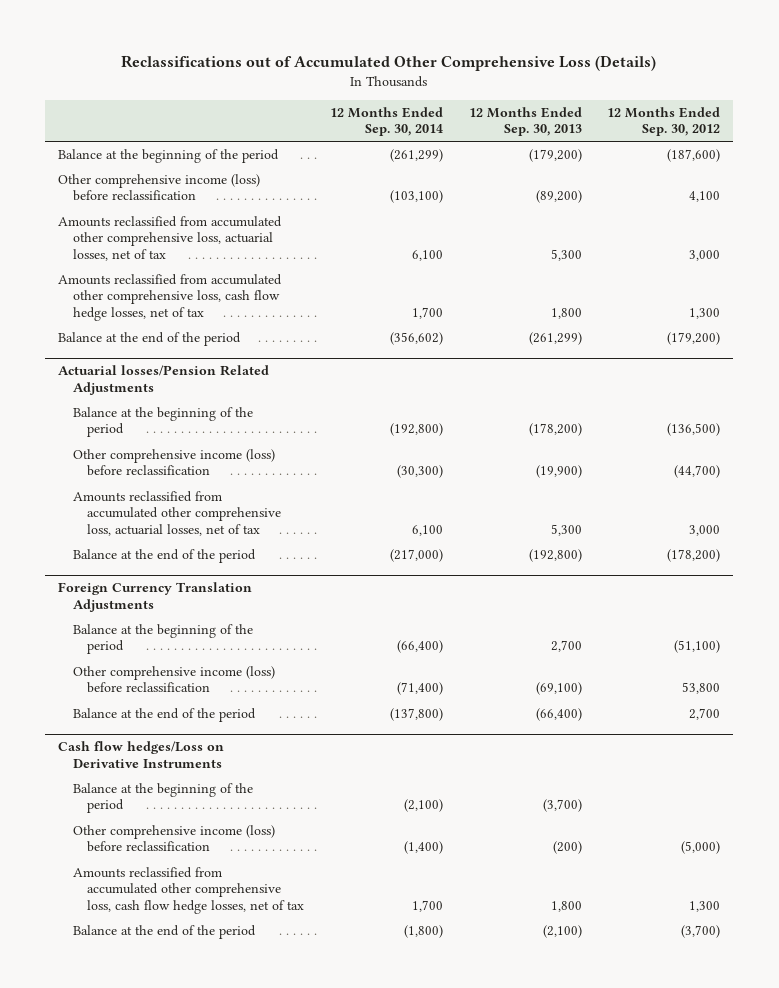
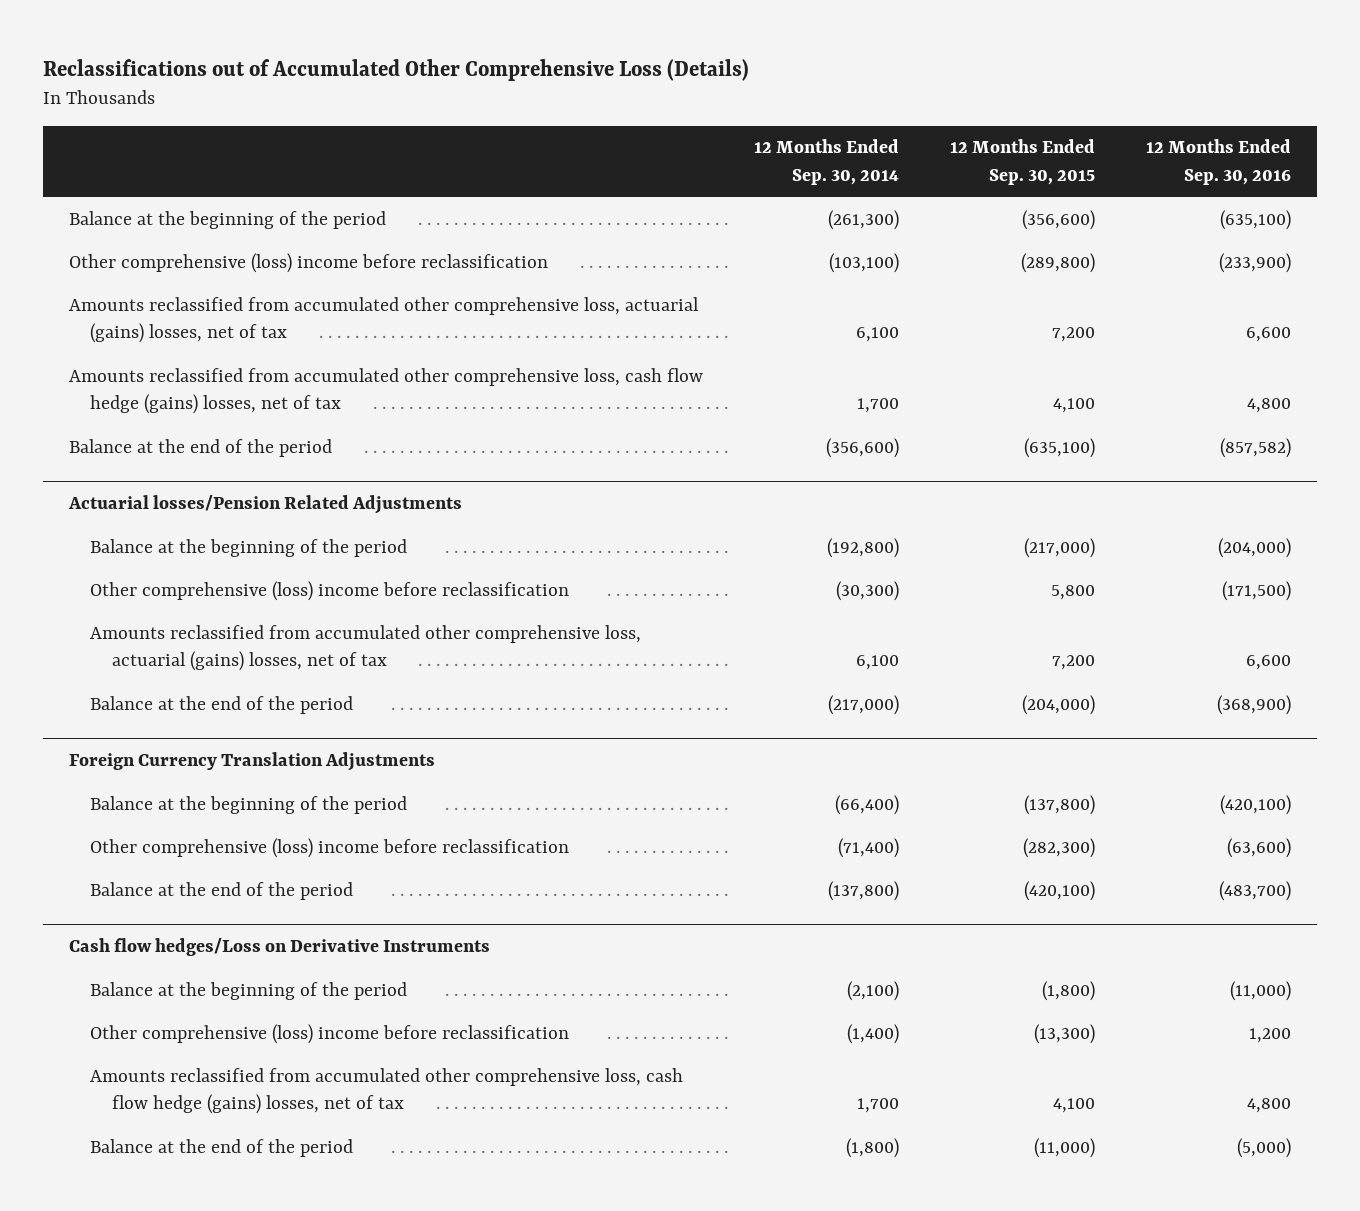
- | 12 Months Ended Sep. 30, 2014 | 12 Months Ended Sep. 30, 2013 | 12 Months Ended Sep. 30, 2012
+ | 12 Months Ended Sep. 30, 2014 | 12 Months Ended Sep. 30, 2015 | 12 Months Ended Sep. 30, 2016
- Balance at the beginning of the period | (261,299) | (179,200) | (187,600)
- Other comprehensive income (loss) before reclassification | (103,100) | (89,200) | 4,100
- Amounts reclassified from accumulated other comprehensive loss, actuarial losses, net of tax | 6,100 | 5,300 | 3,000
- Amounts reclassified from accumulated other comprehensive loss, cash flow hedge losses, net of tax | 1,700 | 1,800 | 1,300
- Balance at the end of the period | (356,602) | (261,299) | (179,200)
+ Balance at the beginning of the period | (261,300) | (356,600) | (635,100)
+ Other comprehensive (loss) income before reclassification | (103,100) | (289,800) | (233,900)
+ Amounts reclassified from accumulated other comprehensive loss, actuarial (gains) losses, net of tax | 6,100 | 7,200 | 6,600
+ Amounts reclassified from accumulated other comprehensive loss, cash flow hedge (gains) losses, net of tax | 1,700 | 4,100 | 4,800
+ Balance at the end of the period | (356,600) | (635,100) | (857,582)
@ Actuarial losses/Pension Related Adjustments
- Other comprehensive income (loss) before reclassification | (30,300) | (19,900) | (44,700)
- Amounts reclassified from accumulated other comprehensive loss, actuarial losses, net of tax | 6,100 | 5,300 | 3,000
+ Other comprehensive (loss) income before reclassification | (30,300) | 5,800 | (171,500)
+ Amounts reclassified from accumulated other comprehensive loss, actuarial (gains) losses, net of tax | 6,100 | 7,200 | 6,600
@ Foreign Currency Translation Adjustments
- Other comprehensive income (loss) before reclassification | (71,400) | (69,100) | 53,800
+ Other comprehensive (loss) income before reclassification | (71,400) | (282,300) | (63,600)
@ Cash flow hedges/Loss on Derivative Instruments
- Other comprehensive income (loss) before reclassification | (1,400) | (200) | (5,000)
- Amounts reclassified from accumulated other comprehensive loss, cash flow hedge losses, net of tax | 1,700 | 1,800 | 1,300
+ Other comprehensive (loss) income before reclassification | (1,400) | (13,300) | 1,200
+ Amounts reclassified from accumulated other comprehensive loss, cash flow hedge (gains) losses, net of tax | 1,700 | 4,100 | 4,800

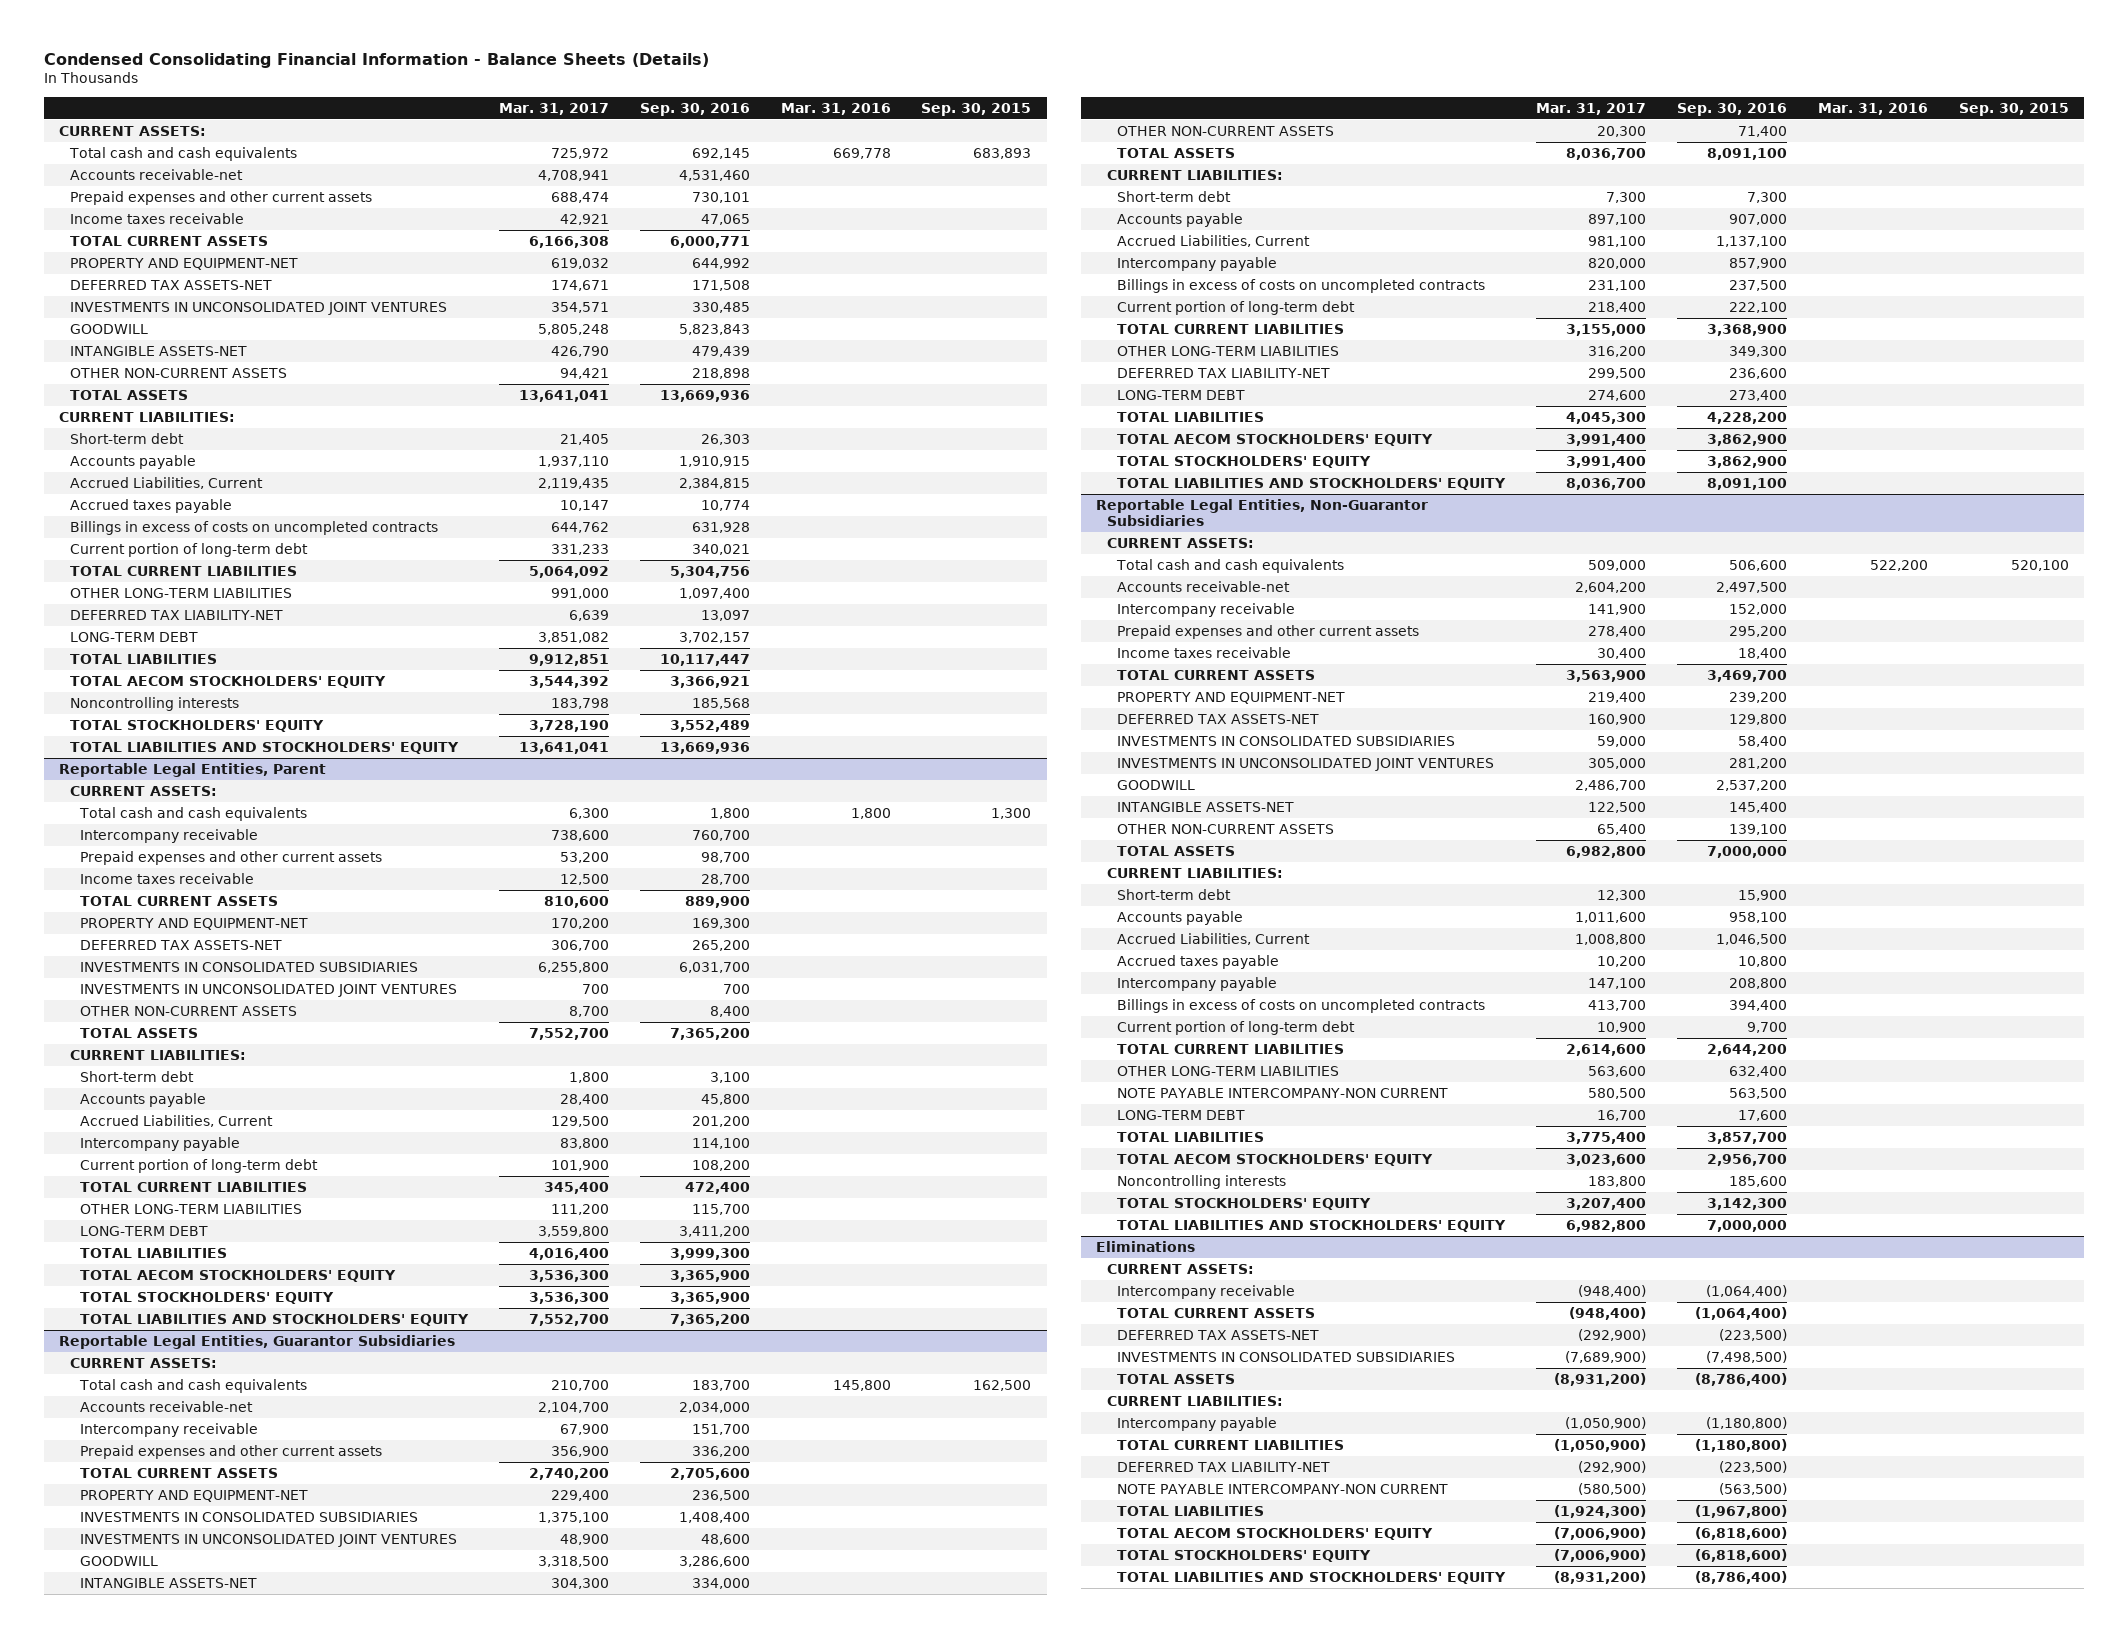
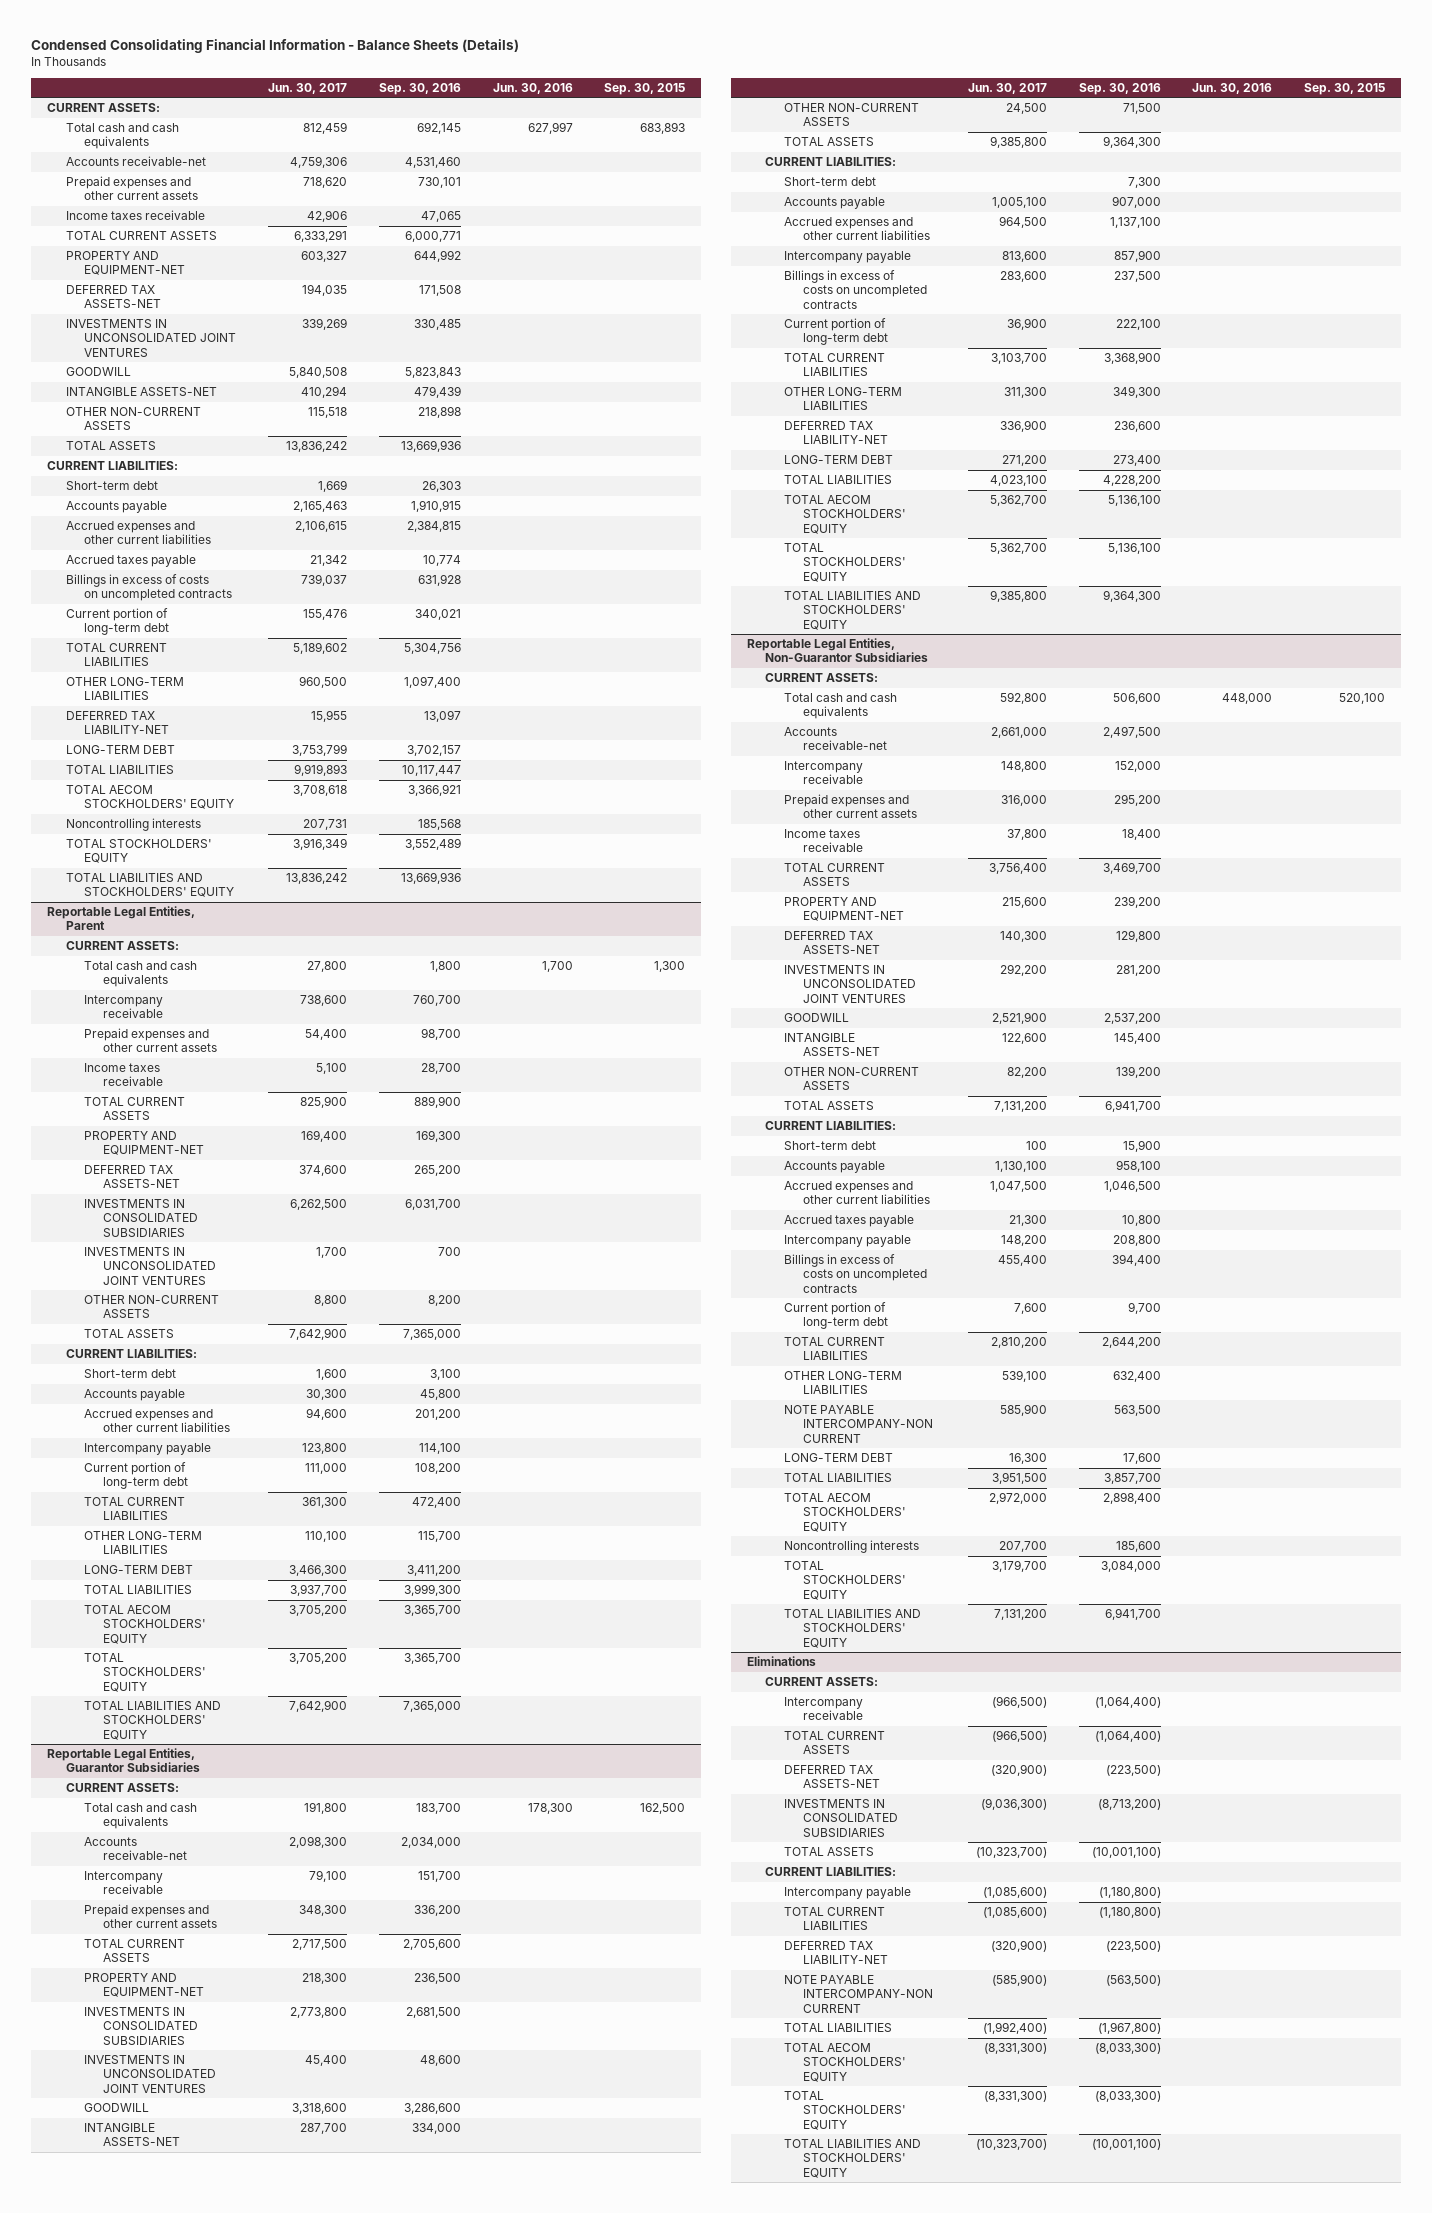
- | Mar. 31, 2017 | Sep. 30, 2016 | Mar. 31, 2016 | Sep. 30, 2015
+ | Jun. 30, 2017 | Sep. 30, 2016 | Jun. 30, 2016 | Sep. 30, 2015
- Accrued Liabilities, Current | 2,119,435 | 2,384,815 | |
+ Accrued expenses and other current liabilities | 2,106,615 | 2,384,815 | |
@ Reportable Legal Entities, Parent
- OTHER NON-CURRENT ASSETS | 8,700 | 8,400 | |
- TOTAL ASSETS | 7,552,700 | 7,365,200 | |
+ OTHER NON-CURRENT ASSETS | 8,800 | 8,200 | |
+ TOTAL ASSETS | 7,642,900 | 7,365,000 | |
- Accrued Liabilities, Current | 129,500 | 201,200 | |
+ Accrued expenses and other current liabilities | 94,600 | 201,200 | |
- TOTAL AECOM STOCKHOLDERS' EQUITY | 3,536,300 | 3,365,900 | |
- TOTAL STOCKHOLDERS' EQUITY | 3,536,300 | 3,365,900 | |
- TOTAL LIABILITIES AND STOCKHOLDERS' EQUITY | 7,552,700 | 7,365,200 | |
+ TOTAL AECOM STOCKHOLDERS' EQUITY | 3,705,200 | 3,365,700 | |
+ TOTAL STOCKHOLDERS' EQUITY | 3,705,200 | 3,365,700 | |
+ TOTAL LIABILITIES AND STOCKHOLDERS' EQUITY | 7,642,900 | 7,365,000 | |
@ Reportable Legal Entities, Guarantor Subsidiaries
- INVESTMENTS IN CONSOLIDATED SUBSIDIARIES | 1,375,100 | 1,408,400 | |
+ INVESTMENTS IN CONSOLIDATED SUBSIDIARIES | 2,773,800 | 2,681,500 | |
- OTHER NON-CURRENT ASSETS | 20,300 | 71,400 | |
- TOTAL ASSETS | 8,036,700 | 8,091,100 | |
+ OTHER NON-CURRENT ASSETS | 24,500 | 71,500 | |
+ TOTAL ASSETS | 9,385,800 | 9,364,300 | |
- Accrued Liabilities, Current | 981,100 | 1,137,100 | |
+ Accrued expenses and other current liabilities | 964,500 | 1,137,100 | |
- TOTAL AECOM STOCKHOLDERS' EQUITY | 3,991,400 | 3,862,900 | |
- TOTAL STOCKHOLDERS' EQUITY | 3,991,400 | 3,862,900 | |
- TOTAL LIABILITIES AND STOCKHOLDERS' EQUITY | 8,036,700 | 8,091,100 | |
+ TOTAL AECOM STOCKHOLDERS' EQUITY | 5,362,700 | 5,136,100 | |
+ TOTAL STOCKHOLDERS' EQUITY | 5,362,700 | 5,136,100 | |
+ TOTAL LIABILITIES AND STOCKHOLDERS' EQUITY | 9,385,800 | 9,364,300 | |
@ Reportable Legal Entities, Non-Guarantor Subsidiaries
- INVESTMENTS IN CONSOLIDATED SUBSIDIARIES | 59,000 | 58,400 | |
- OTHER NON-CURRENT ASSETS | 65,400 | 139,100 | |
- TOTAL ASSETS | 6,982,800 | 7,000,000 | |
+ OTHER NON-CURRENT ASSETS | 82,200 | 139,200 | |
+ TOTAL ASSETS | 7,131,200 | 6,941,700 | |
- Accrued Liabilities, Current | 1,008,800 | 1,046,500 | |
+ Accrued expenses and other current liabilities | 1,047,500 | 1,046,500 | |
- TOTAL AECOM STOCKHOLDERS' EQUITY | 3,023,600 | 2,956,700 | |
+ TOTAL AECOM STOCKHOLDERS' EQUITY | 2,972,000 | 2,898,400 | |
- TOTAL STOCKHOLDERS' EQUITY | 3,207,400 | 3,142,300 | |
- TOTAL LIABILITIES AND STOCKHOLDERS' EQUITY | 6,982,800 | 7,000,000 | |
+ TOTAL STOCKHOLDERS' EQUITY | 3,179,700 | 3,084,000 | |
+ TOTAL LIABILITIES AND STOCKHOLDERS' EQUITY | 7,131,200 | 6,941,700 | |
@ Eliminations
- INVESTMENTS IN CONSOLIDATED SUBSIDIARIES | (7,689,900) | (7,498,500) | |
- TOTAL ASSETS | (8,931,200) | (8,786,400) | |
+ INVESTMENTS IN CONSOLIDATED SUBSIDIARIES | (9,036,300) | (8,713,200) | |
+ TOTAL ASSETS | (10,323,700) | (10,001,100) | |
- TOTAL AECOM STOCKHOLDERS' EQUITY | (7,006,900) | (6,818,600) | |
- TOTAL STOCKHOLDERS' EQUITY | (7,006,900) | (6,818,600) | |
- TOTAL LIABILITIES AND STOCKHOLDERS' EQUITY | (8,931,200) | (8,786,400) | |
+ TOTAL AECOM STOCKHOLDERS' EQUITY | (8,331,300) | (8,033,300) | |
+ TOTAL STOCKHOLDERS' EQUITY | (8,331,300) | (8,033,300) | |
+ TOTAL LIABILITIES AND STOCKHOLDERS' EQUITY | (10,323,700) | (10,001,100) | |

